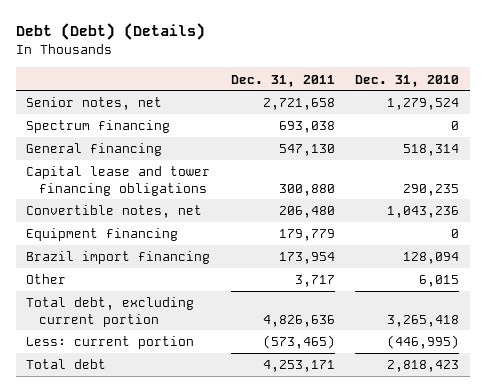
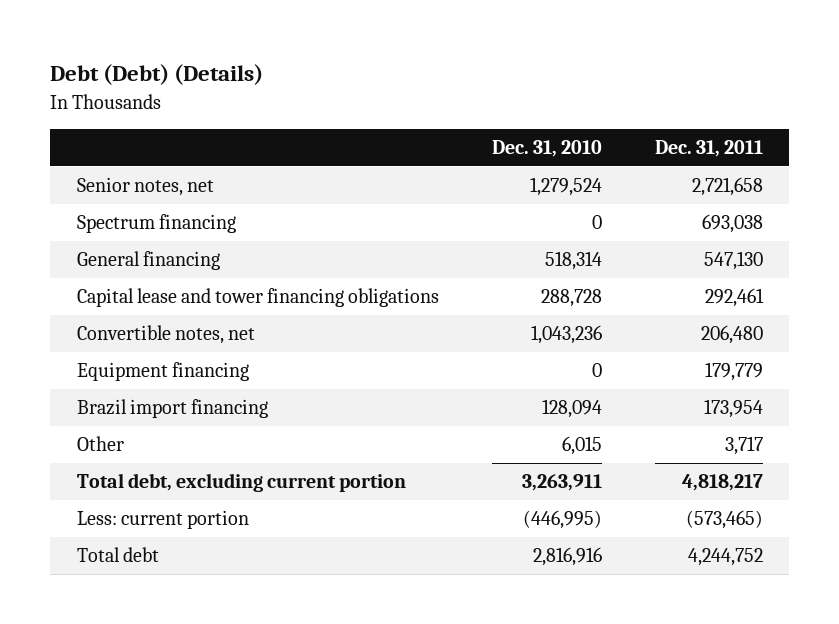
- | Dec. 31, 2011 | Dec. 31, 2010
+ | Dec. 31, 2010 | Dec. 31, 2011
- Capital lease and tower financing obligations | 300,880 | 290,235
+ Capital lease and tower financing obligations | 288,728 | 292,461
- Total debt, excluding current portion | 4,826,636 | 3,265,418
+ Total debt, excluding current portion | 3,263,911 | 4,818,217
- Total debt | 4,253,171 | 2,818,423
+ Total debt | 2,816,916 | 4,244,752

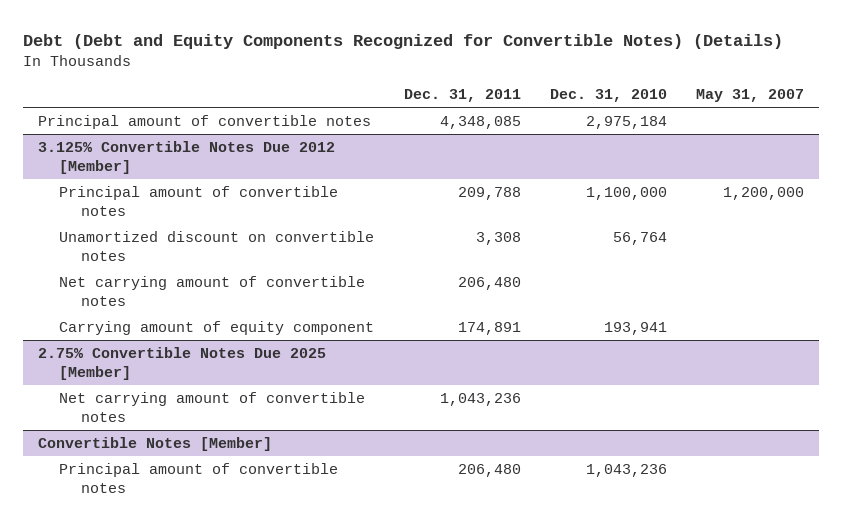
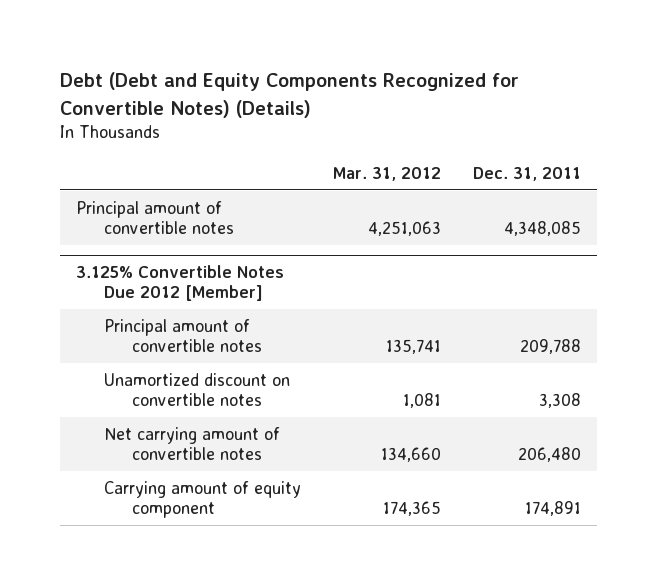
- | Dec. 31, 2011 | Dec. 31, 2010 | May 31, 2007
+ | Mar. 31, 2012 | Dec. 31, 2011
- 2.75% Convertible Notes Due 2025 [Member]
- Net carrying amount of convertible notes | 1,043,236 | |
- Convertible Notes [Member]
- Principal amount of convertible notes | 206,480 | 1,043,236 |

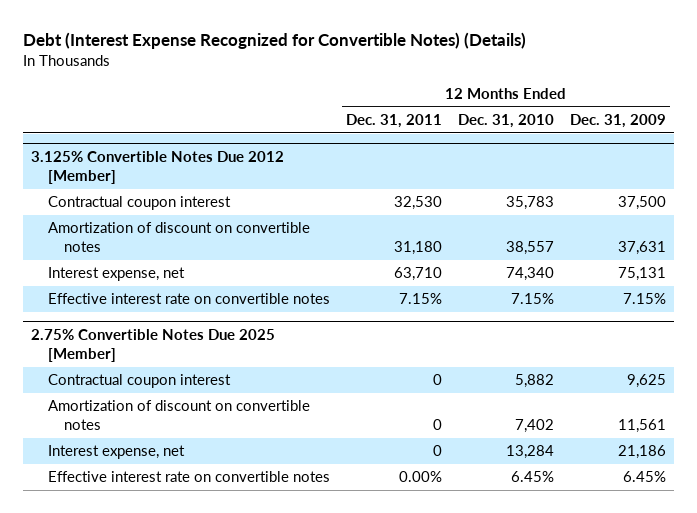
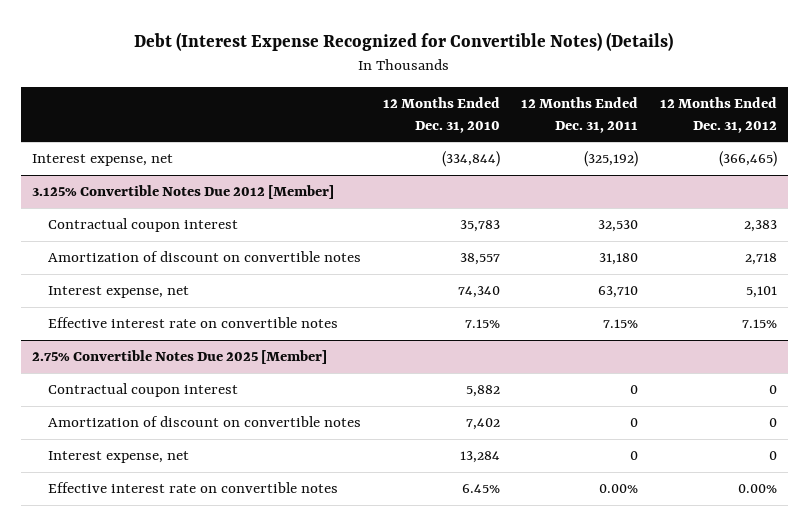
- | 12 Months Ended Dec. 31, 2011 | 12 Months Ended Dec. 31, 2010 | 12 Months Ended Dec. 31, 2009
+ | 12 Months Ended Dec. 31, 2010 | 12 Months Ended Dec. 31, 2011 | 12 Months Ended Dec. 31, 2012
+ Interest expense, net | (334,844) | (325,192) | (366,465)

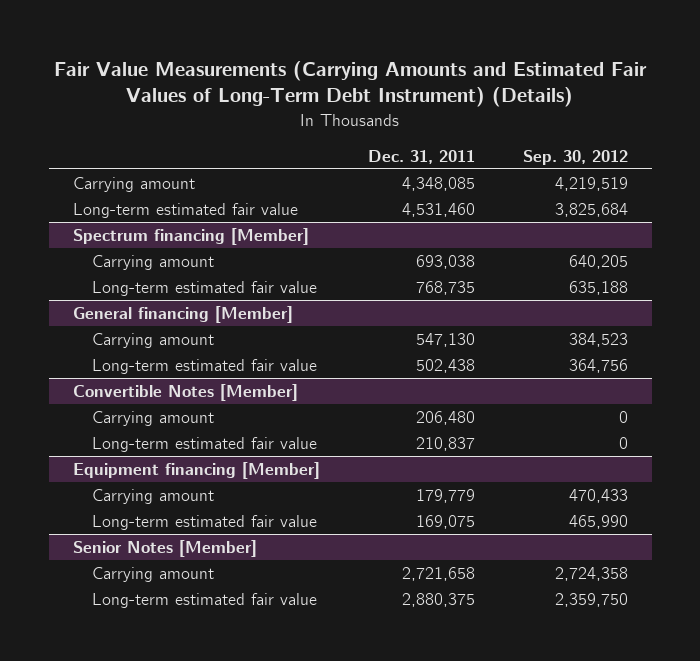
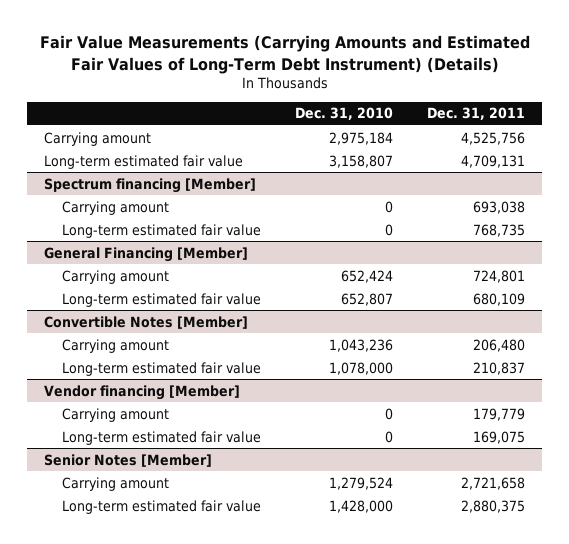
- | Dec. 31, 2011 | Sep. 30, 2012
+ | Dec. 31, 2010 | Dec. 31, 2011
- Carrying amount | 4,348,085 | 4,219,519
- Long-term estimated fair value | 4,531,460 | 3,825,684
+ Carrying amount | 2,975,184 | 4,525,756
+ Long-term estimated fair value | 3,158,807 | 4,709,131
- General financing [Member]
- Carrying amount | 547,130 | 384,523
- Long-term estimated fair value | 502,438 | 364,756
+ General Financing [Member]
+ Carrying amount | 652,424 | 724,801
+ Long-term estimated fair value | 652,807 | 680,109
- Equipment financing [Member]
+ Vendor financing [Member]

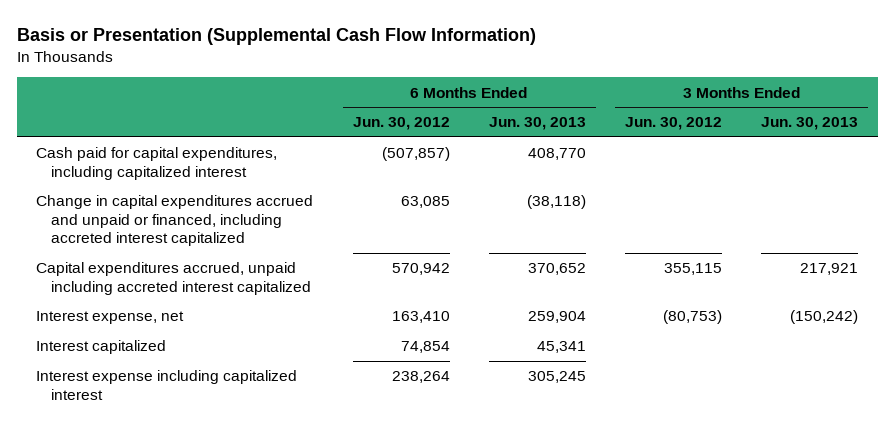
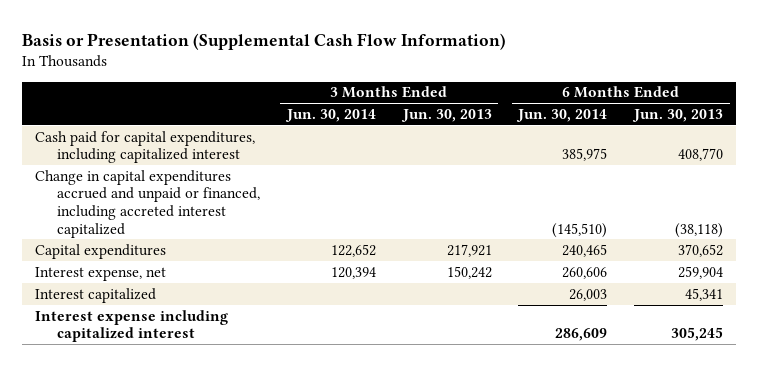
- | 6 Months Ended Jun. 30, 2012 | 6 Months Ended Jun. 30, 2013 | 3 Months Ended Jun. 30, 2012 | 3 Months Ended Jun. 30, 2013
+ | 3 Months Ended Jun. 30, 2014 | 3 Months Ended Jun. 30, 2013 | 6 Months Ended Jun. 30, 2014 | 6 Months Ended Jun. 30, 2013
- Capital expenditures accrued, unpaid including accreted interest capitalized | 570,942 | 370,652 | 355,115 | 217,921
- Interest expense, net | 163,410 | 259,904 | (80,753) | (150,242)
+ Capital expenditures | 122,652 | 217,921 | 240,465 | 370,652
+ Interest expense, net | 120,394 | 150,242 | 260,606 | 259,904

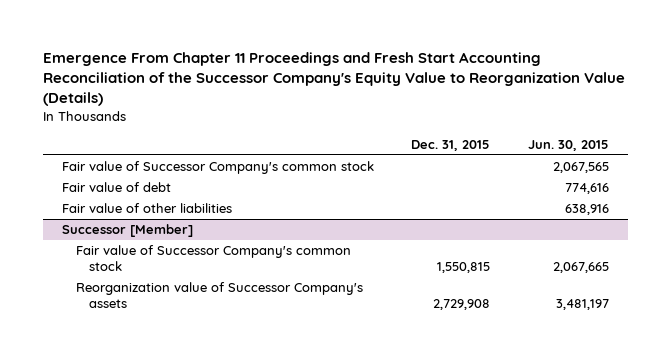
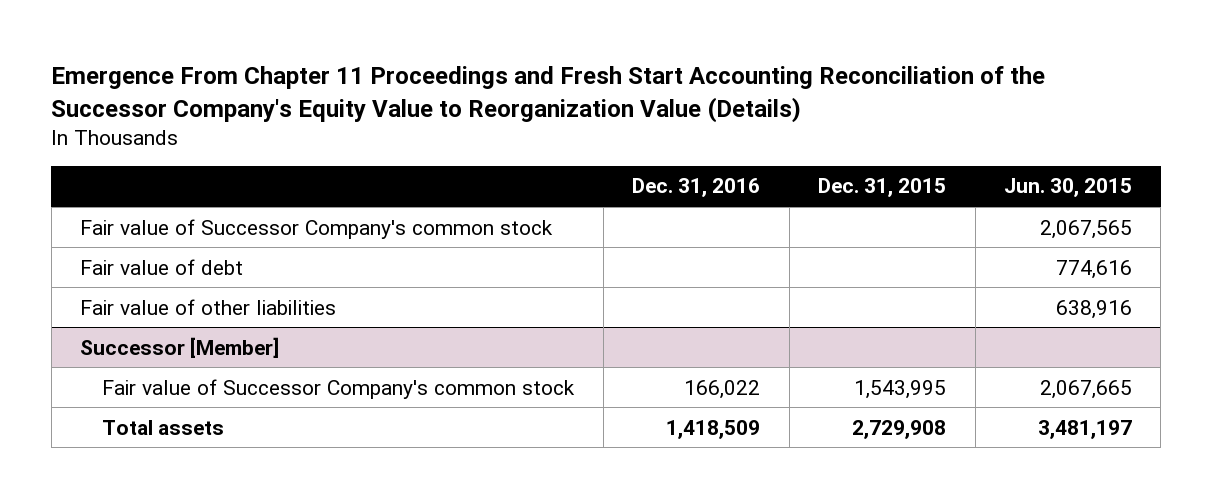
- | Dec. 31, 2015 | Jun. 30, 2015
+ | Dec. 31, 2016 | Dec. 31, 2015 | Jun. 30, 2015
@ Successor [Member]
- Fair value of Successor Company's common stock | 1,550,815 | 2,067,665
- Reorganization value of Successor Company's assets | 2,729,908 | 3,481,197
+ Fair value of Successor Company's common stock | 166,022 | 1,543,995 | 2,067,665
+ Total assets | 1,418,509 | 2,729,908 | 3,481,197

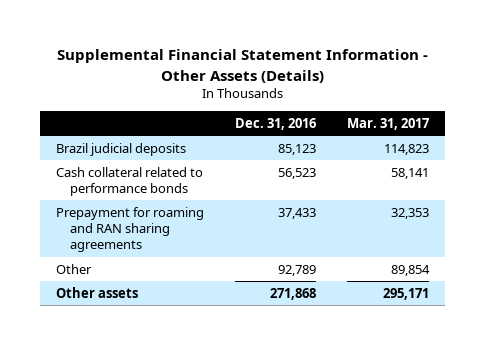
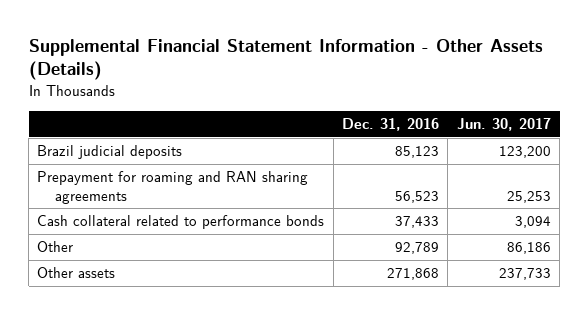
- | Dec. 31, 2016 | Mar. 31, 2017
+ | Dec. 31, 2016 | Jun. 30, 2017
- Cash collateral related to performance bonds | 56,523 | 58,141
- Prepayment for roaming and RAN sharing agreements | 37,433 | 32,353
+ Prepayment for roaming and RAN sharing agreements | 56,523 | 25,253
+ Cash collateral related to performance bonds | 37,433 | 3,094

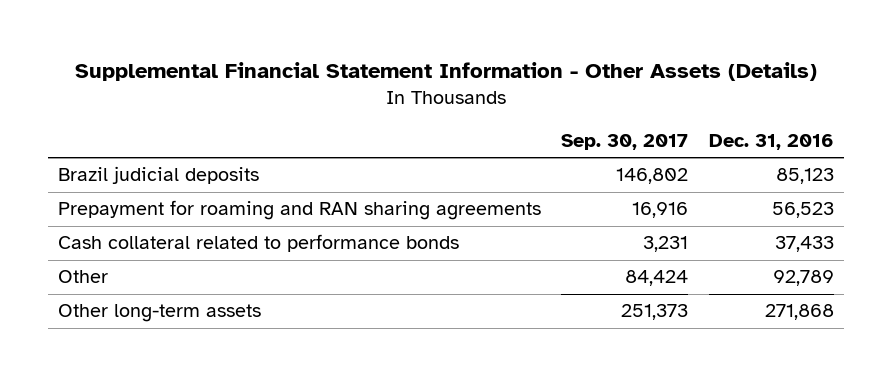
- | Dec. 31, 2016 | Jun. 30, 2017
+ | Sep. 30, 2017 | Dec. 31, 2016
- Other assets | 271,868 | 237,733
+ Other long-term assets | 251,373 | 271,868

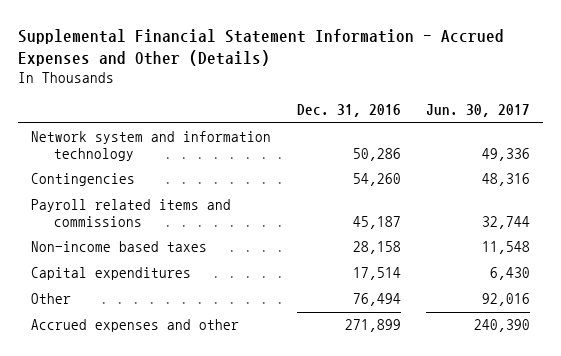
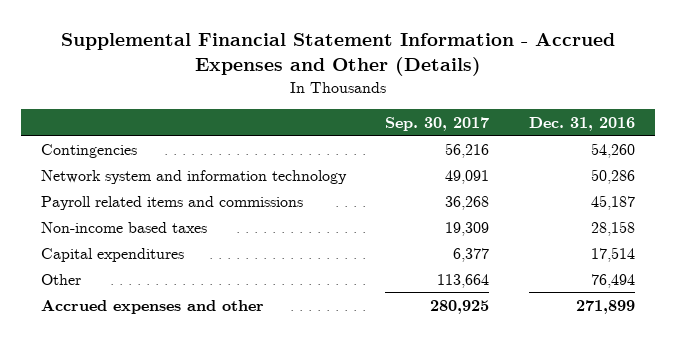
- | Dec. 31, 2016 | Jun. 30, 2017
+ | Sep. 30, 2017 | Dec. 31, 2016
moved down: Network system and information technology | 49,091 | 50,286

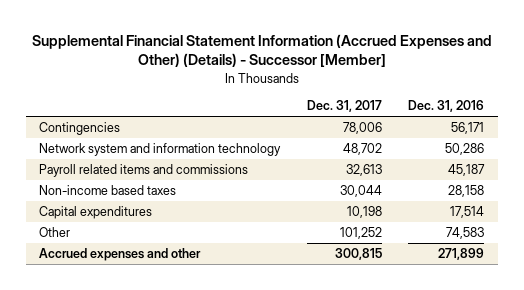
- Supplemental Financial Statement Information - Accrued Expenses and Other (Details)
+ Supplemental Financial Statement Information (Accrued Expenses and Other) (Details) - Successor [Member]
- | Sep. 30, 2017 | Dec. 31, 2016
+ | Dec. 31, 2017 | Dec. 31, 2016
- Contingencies | 56,216 | 54,260
+ Contingencies | 78,006 | 56,171
- Other | 113,664 | 76,494
+ Other | 101,252 | 74,583

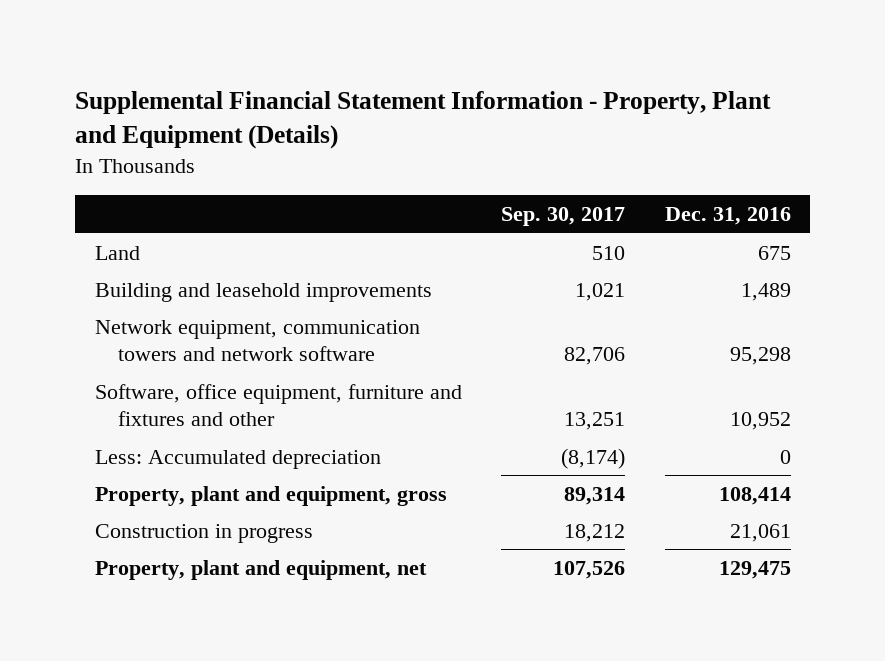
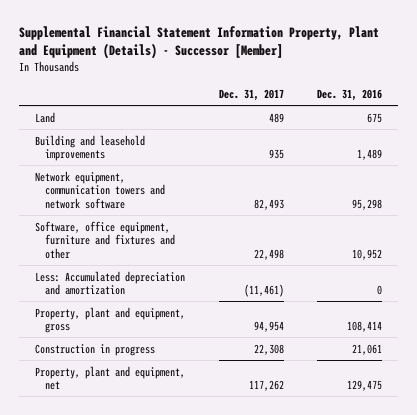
- Supplemental Financial Statement Information - Property, Plant and Equipment (Details)
+ Supplemental Financial Statement Information Property, Plant and Equipment (Details) - Successor [Member]
- | Sep. 30, 2017 | Dec. 31, 2016
+ | Dec. 31, 2017 | Dec. 31, 2016
- Less: Accumulated depreciation | (8,174) | 0
+ Less: Accumulated depreciation and amortization | (11,461) | 0

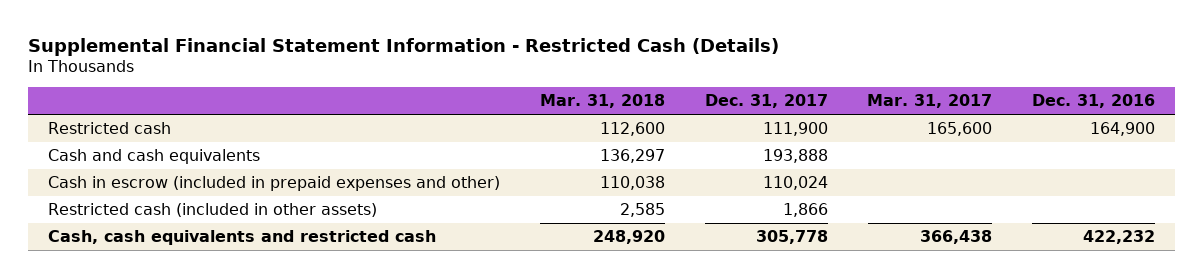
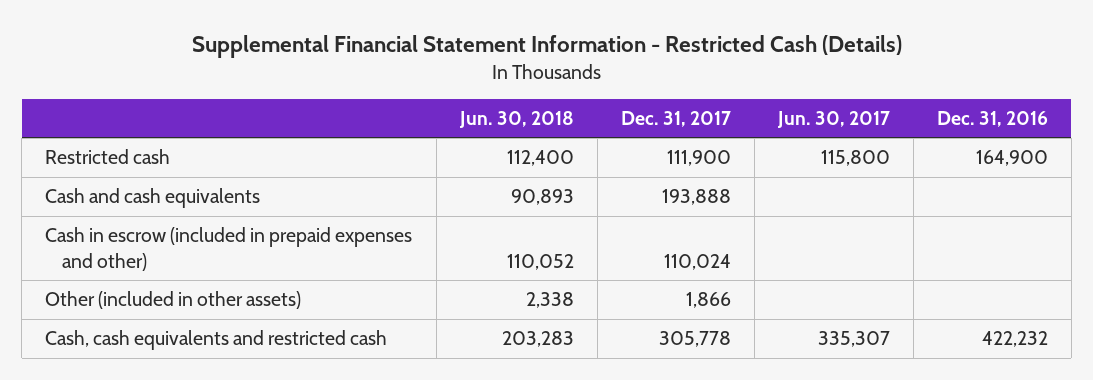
- | Mar. 31, 2018 | Dec. 31, 2017 | Mar. 31, 2017 | Dec. 31, 2016
+ | Jun. 30, 2018 | Dec. 31, 2017 | Jun. 30, 2017 | Dec. 31, 2016
- Restricted cash (included in other assets) | 2,585 | 1,866 | |
+ Other (included in other assets) | 2,338 | 1,866 | |

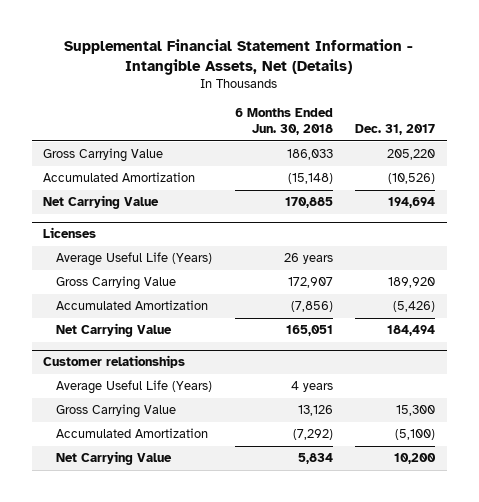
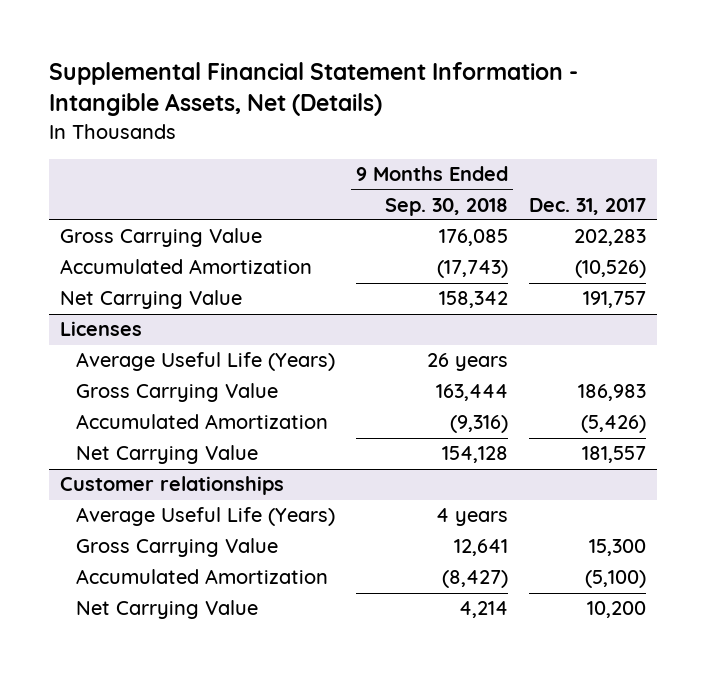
- | 6 Months Ended Jun. 30, 2018 | Dec. 31, 2017
+ | 9 Months Ended Sep. 30, 2018 | Dec. 31, 2017
- Gross Carrying Value | 186,033 | 205,220
+ Gross Carrying Value | 176,085 | 202,283
- Net Carrying Value | 170,885 | 194,694
+ Net Carrying Value | 158,342 | 191,757
@ Licenses
- Gross Carrying Value | 172,907 | 189,920
+ Gross Carrying Value | 163,444 | 186,983
- Net Carrying Value | 165,051 | 184,494
+ Net Carrying Value | 154,128 | 181,557

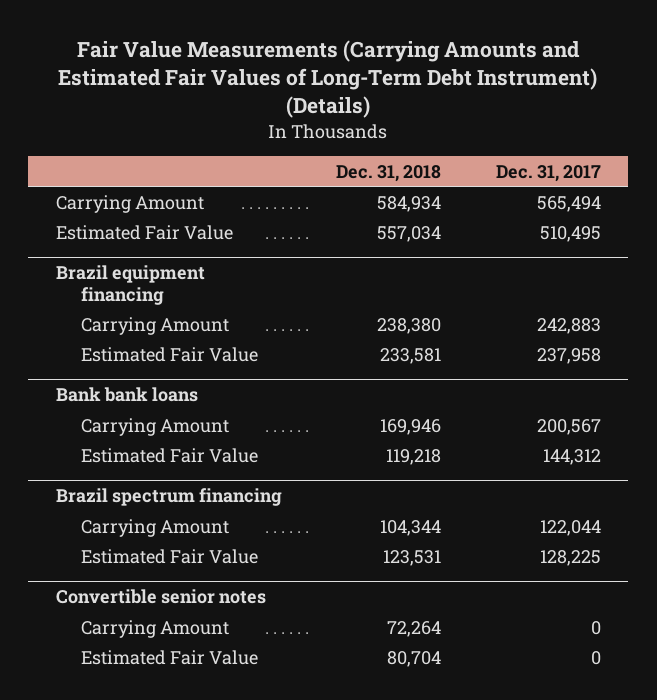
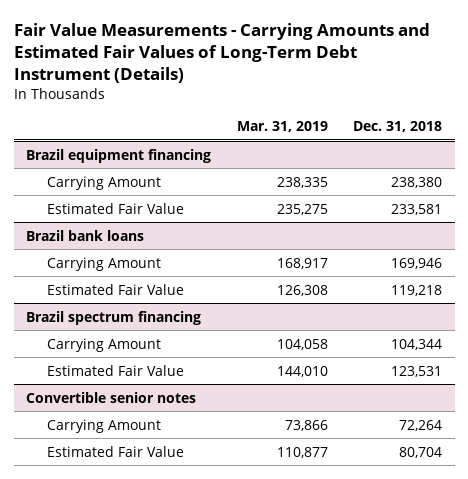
- Fair Value Measurements (Carrying Amounts and Estimated Fair Values of Long-Term Debt Instrument) (Details)
+ Fair Value Measurements - Carrying Amounts and Estimated Fair Values of Long-Term Debt Instrument (Details)
- | Dec. 31, 2018 | Dec. 31, 2017
+ | Mar. 31, 2019 | Dec. 31, 2018
- Carrying Amount | 584,934 | 565,494
- Estimated Fair Value | 557,034 | 510,495
- Bank bank loans
+ Brazil bank loans

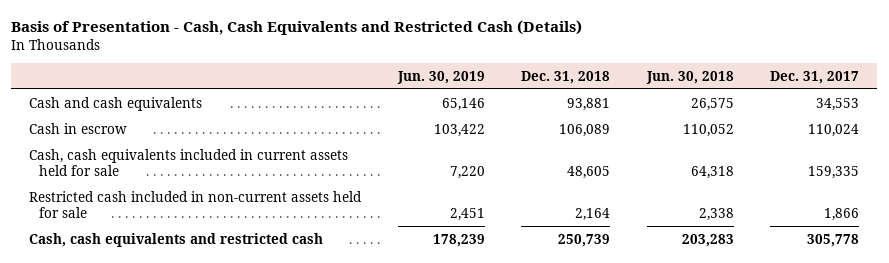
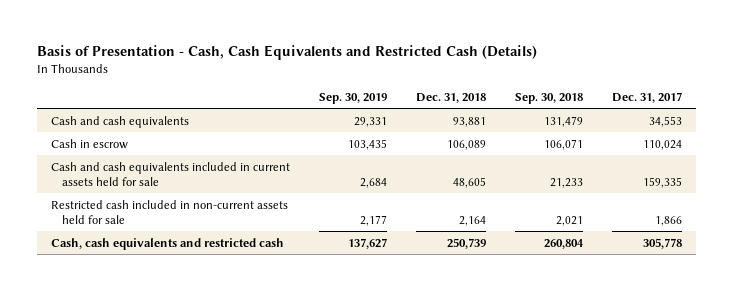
- | Jun. 30, 2019 | Dec. 31, 2018 | Jun. 30, 2018 | Dec. 31, 2017
+ | Sep. 30, 2019 | Dec. 31, 2018 | Sep. 30, 2018 | Dec. 31, 2017
- Cash, cash equivalents included in current assets held for sale | 7,220 | 48,605 | 64,318 | 159,335
+ Cash and cash equivalents included in current assets held for sale | 2,684 | 48,605 | 21,233 | 159,335

